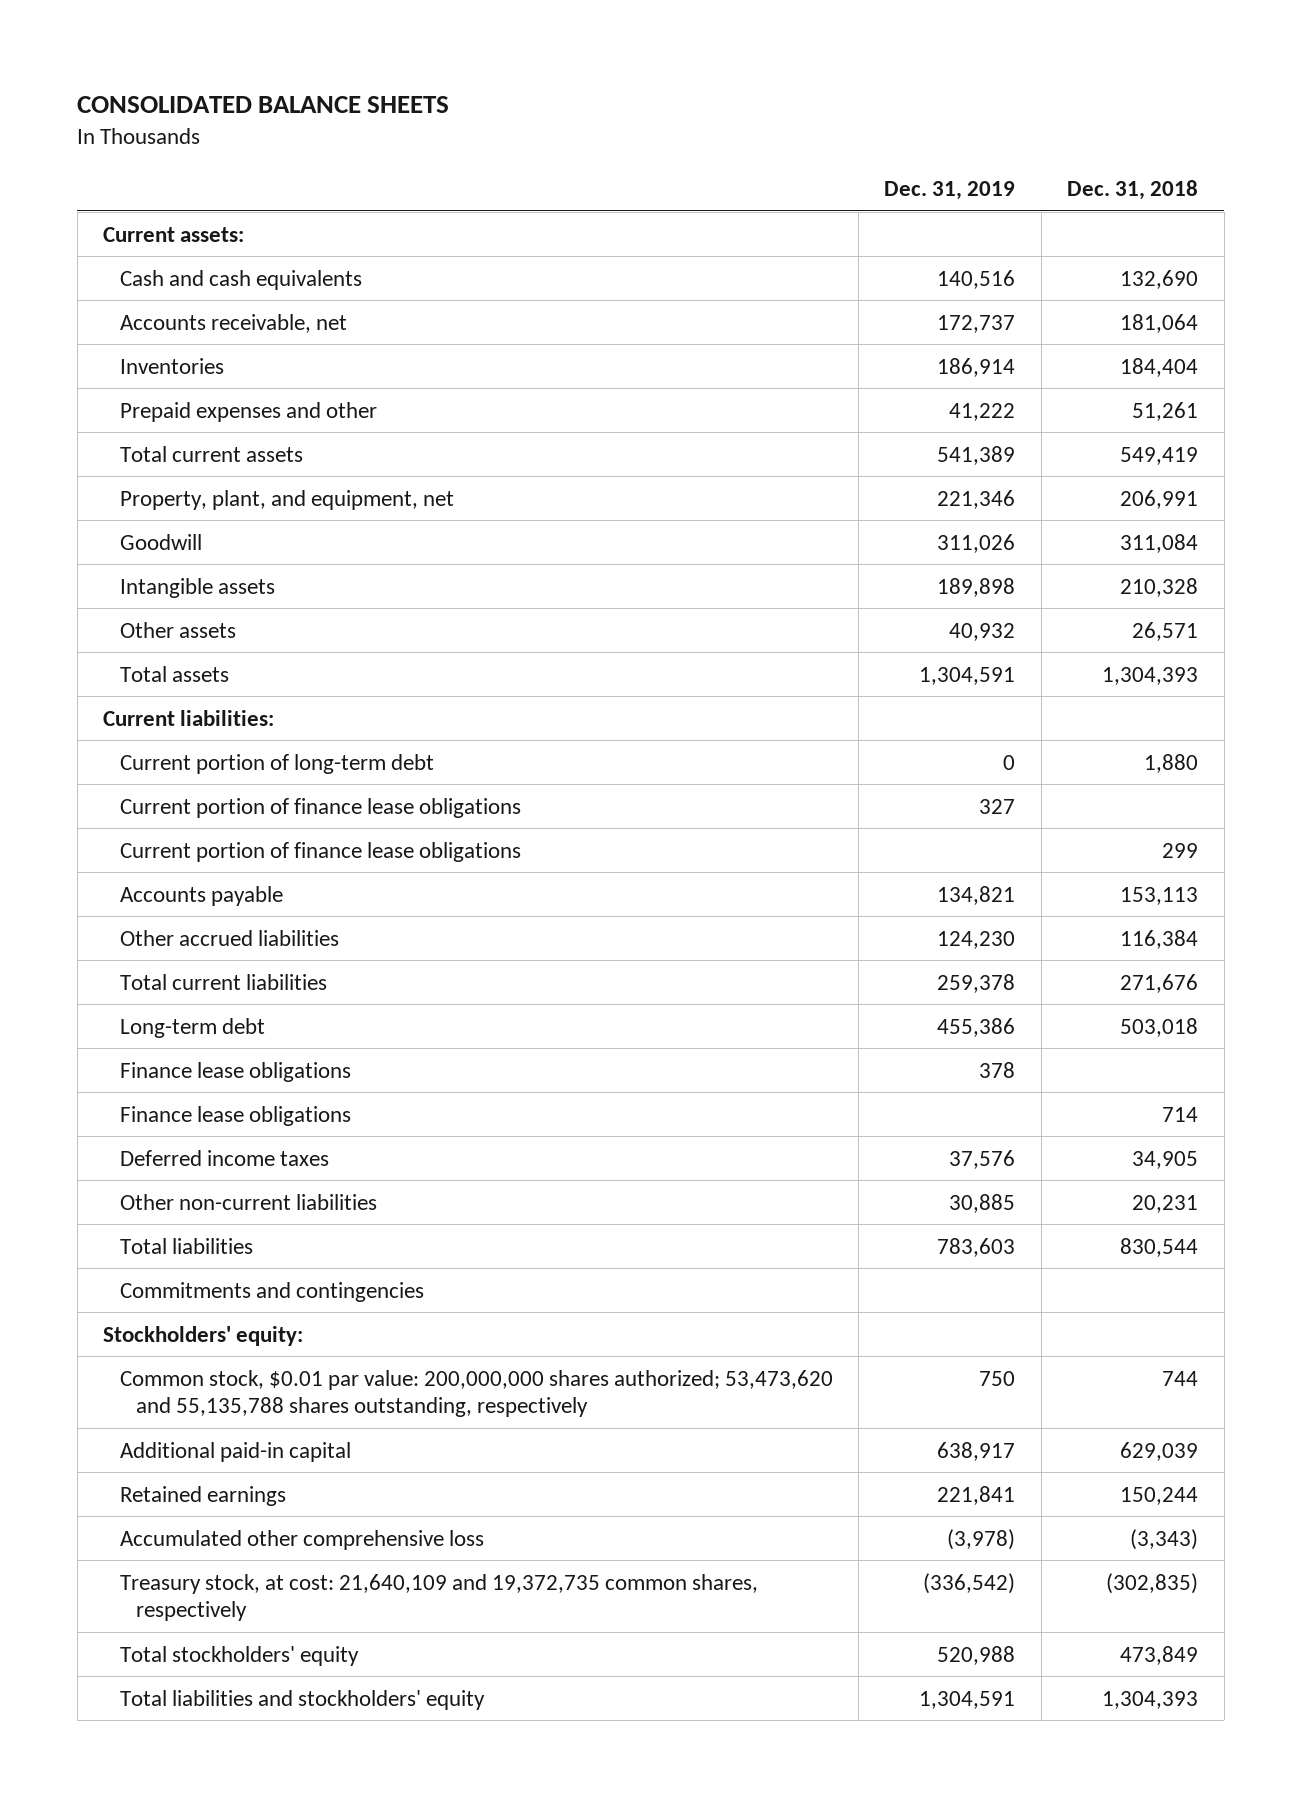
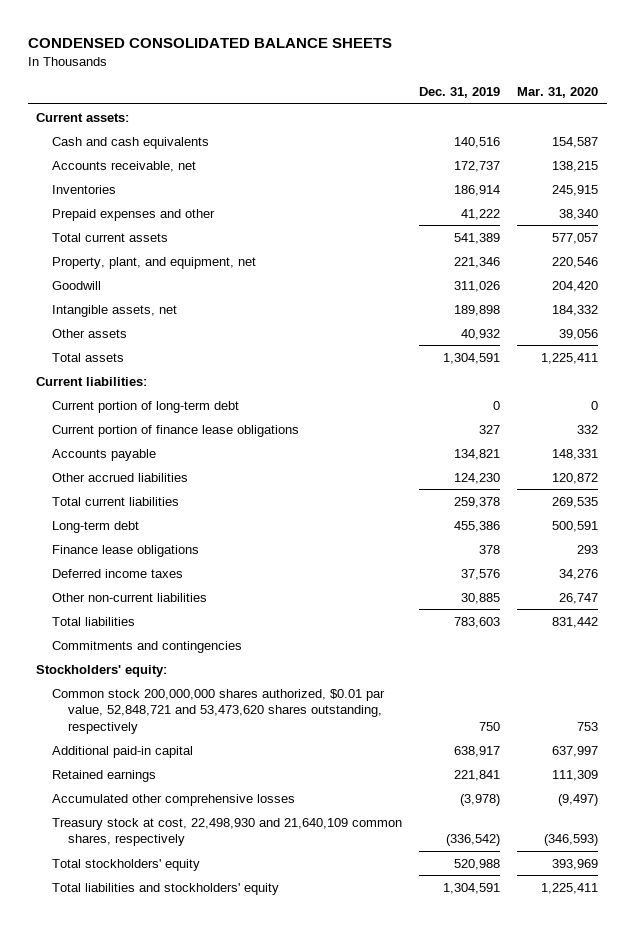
- CONSOLIDATED BALANCE SHEETS
+ CONDENSED CONSOLIDATED BALANCE SHEETS
- | Dec. 31, 2019 | Dec. 31, 2018
+ | Dec. 31, 2019 | Mar. 31, 2020
- Intangible assets | 189,898 | 210,328
+ Intangible assets, net | 189,898 | 184,332
- Current portion of finance lease obligations | | 299
- Finance lease obligations | | 714
- Common stock, $0.01 par value: 200,000,000 shares authorized; 53,473,620 and 55,135,788 shares outstanding, respectively | 750 | 744
+ Common stock 200,000,000 shares authorized, $0.01 par value, 52,848,721 and 53,473,620 shares outstanding, respectively | 750 | 753
- Accumulated other comprehensive loss | (3,978) | (3,343)
- Treasury stock, at cost: 21,640,109 and 19,372,735 common shares, respectively | (336,542) | (302,835)
+ Accumulated other comprehensive losses | (3,978) | (9,497)
+ Treasury stock at cost, 22,498,930 and 21,640,109 common shares, respectively | (336,542) | (346,593)

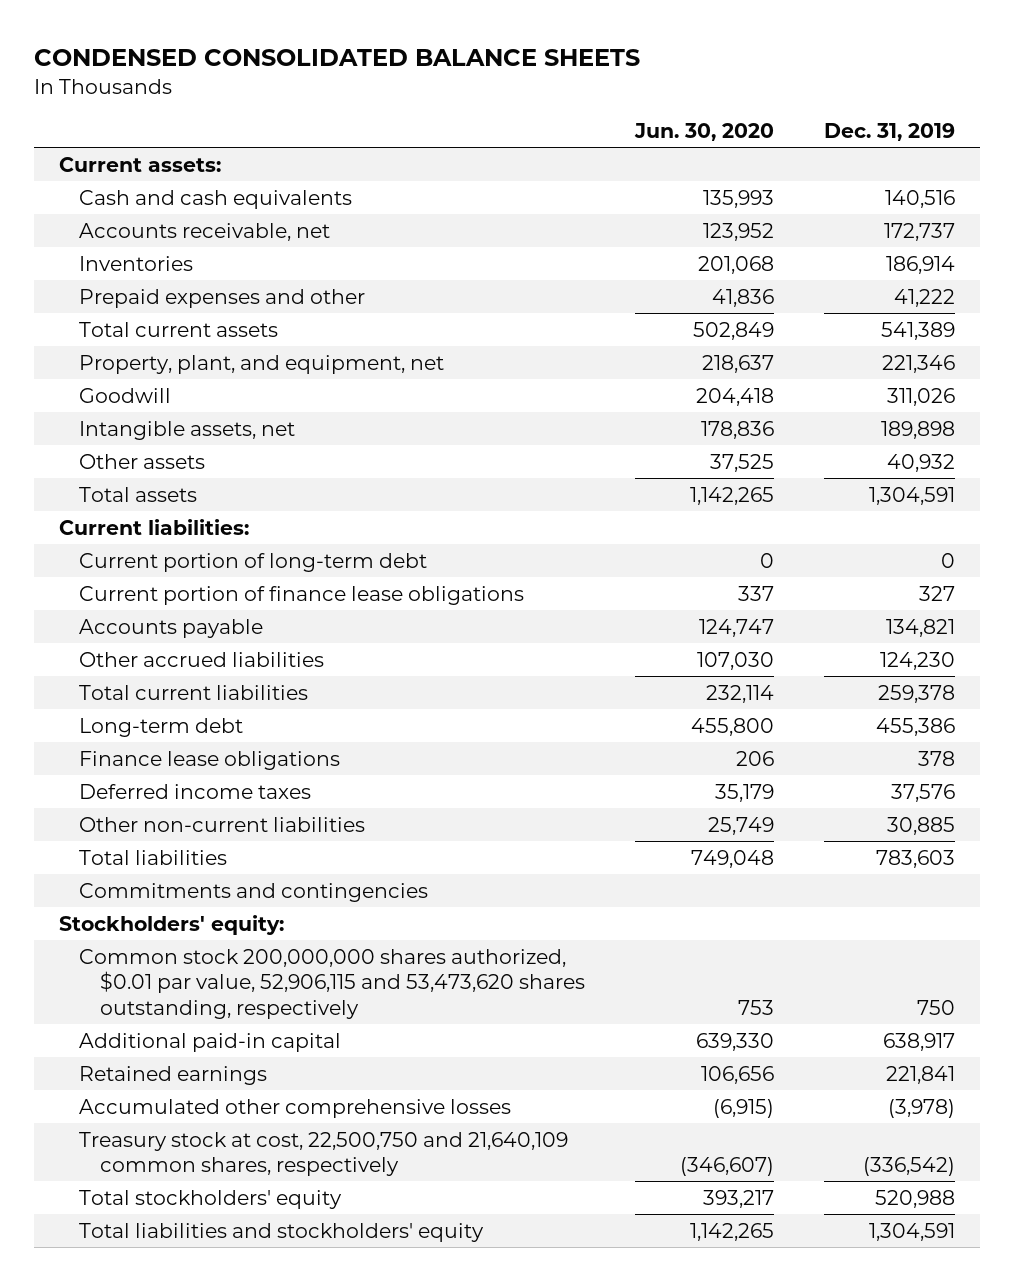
- | Dec. 31, 2019 | Mar. 31, 2020
+ | Jun. 30, 2020 | Dec. 31, 2019
- Common stock 200,000,000 shares authorized, $0.01 par value, 52,848,721 and 53,473,620 shares outstanding, respectively | 750 | 753
+ Common stock 200,000,000 shares authorized, $0.01 par value, 52,906,115 and 53,473,620 shares outstanding, respectively | 753 | 750
- Treasury stock at cost, 22,498,930 and 21,640,109 common shares, respectively | (336,542) | (346,593)
+ Treasury stock at cost, 22,500,750 and 21,640,109 common shares, respectively | (346,607) | (336,542)

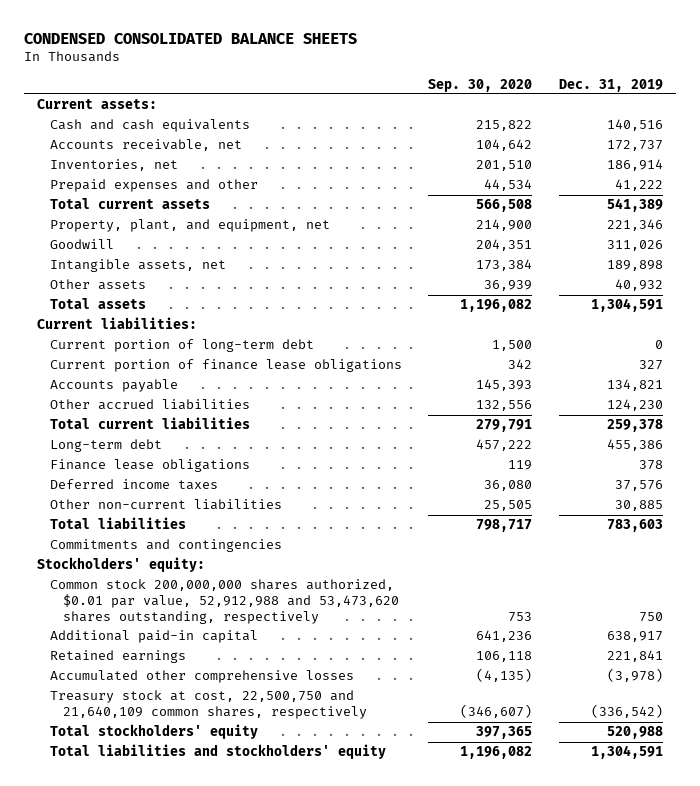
- | Jun. 30, 2020 | Dec. 31, 2019
+ | Sep. 30, 2020 | Dec. 31, 2019
- Inventories | 201,068 | 186,914
+ Inventories, net | 201,510 | 186,914
- Common stock 200,000,000 shares authorized, $0.01 par value, 52,906,115 and 53,473,620 shares outstanding, respectively | 753 | 750
+ Common stock 200,000,000 shares authorized, $0.01 par value, 52,912,988 and 53,473,620 shares outstanding, respectively | 753 | 750

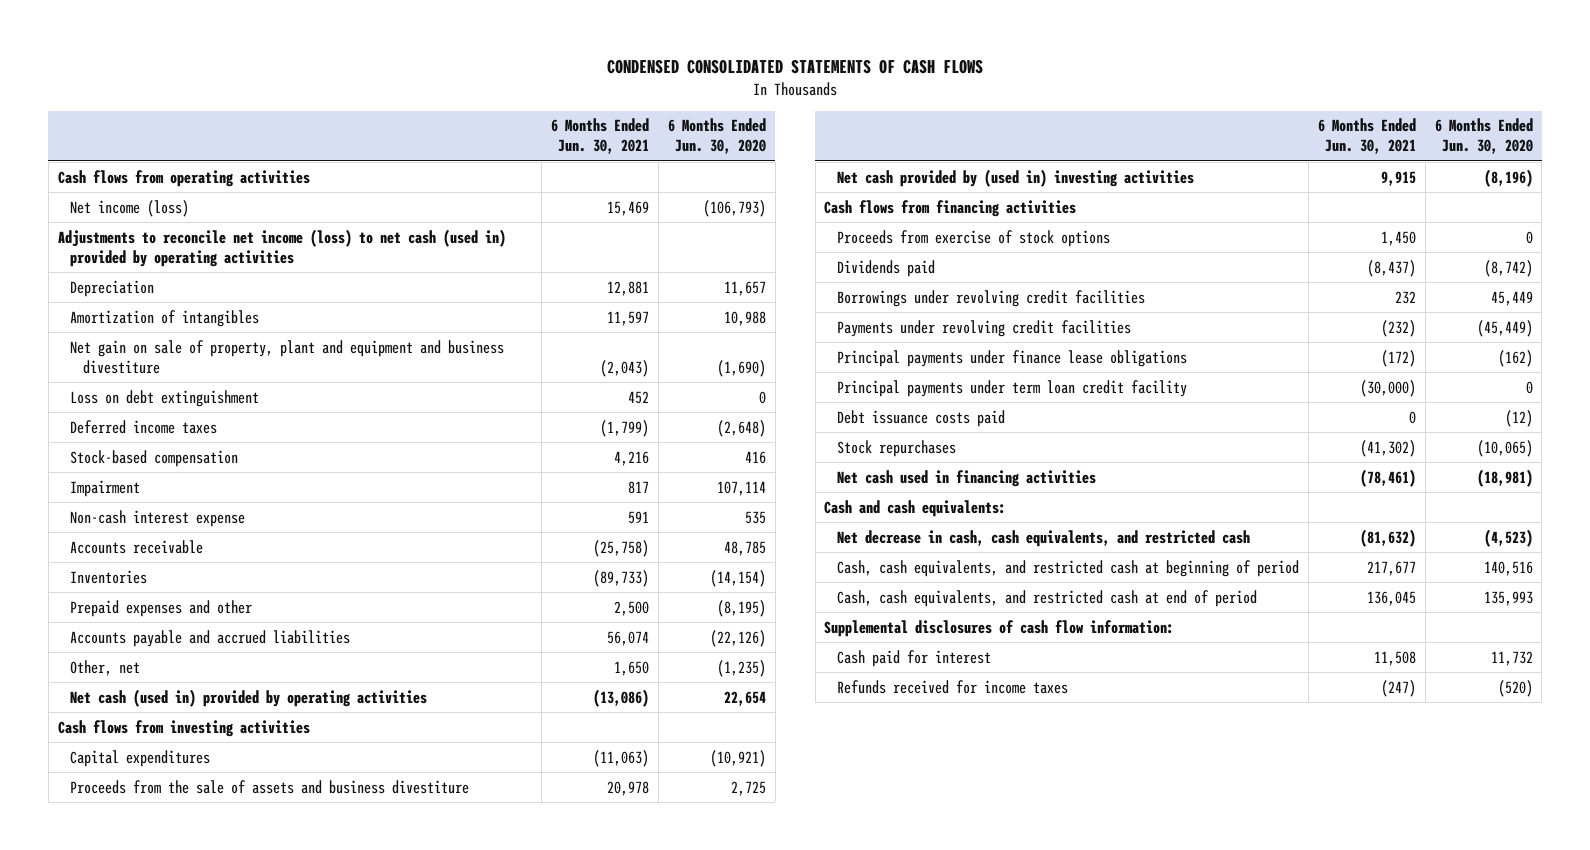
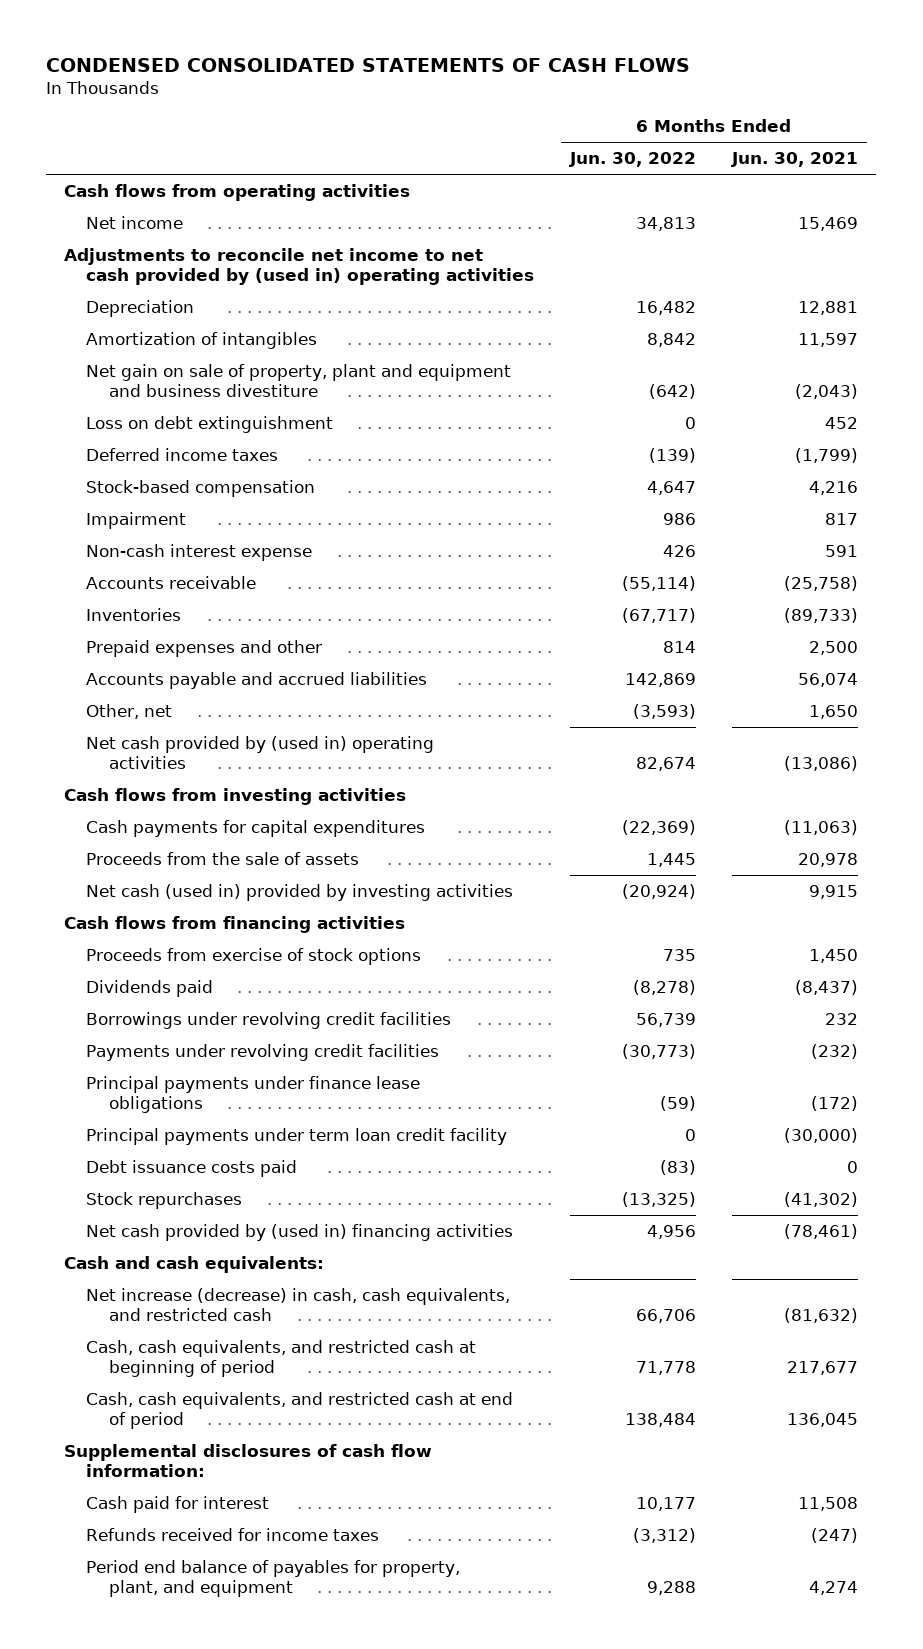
- | 6 Months Ended Jun. 30, 2021 | 6 Months Ended Jun. 30, 2020
+ | 6 Months Ended Jun. 30, 2022 | 6 Months Ended Jun. 30, 2021
- Net income (loss) | 15,469 | (106,793)
- Adjustments to reconcile net income (loss) to net cash (used in) provided by operating activities
+ Net income | 34,813 | 15,469
+ Adjustments to reconcile net income to net cash provided by (used in) operating activities
- Net cash (used in) provided by operating activities | (13,086) | 22,654
+ Net cash provided by (used in) operating activities | 82,674 | (13,086)
- Capital expenditures | (11,063) | (10,921)
- Proceeds from the sale of assets and business divestiture | 20,978 | 2,725
- Net cash provided by (used in) investing activities | 9,915 | (8,196)
+ Cash payments for capital expenditures | (22,369) | (11,063)
+ Proceeds from the sale of assets | 1,445 | 20,978
+ Net cash (used in) provided by investing activities | (20,924) | 9,915
- Net cash used in financing activities | (78,461) | (18,981)
+ Net cash provided by (used in) financing activities | 4,956 | (78,461)
- Net decrease in cash, cash equivalents, and restricted cash | (81,632) | (4,523)
+ Net increase (decrease) in cash, cash equivalents, and restricted cash | 66,706 | (81,632)
+ Period end balance of payables for property, plant, and equipment | 9,288 | 4,274

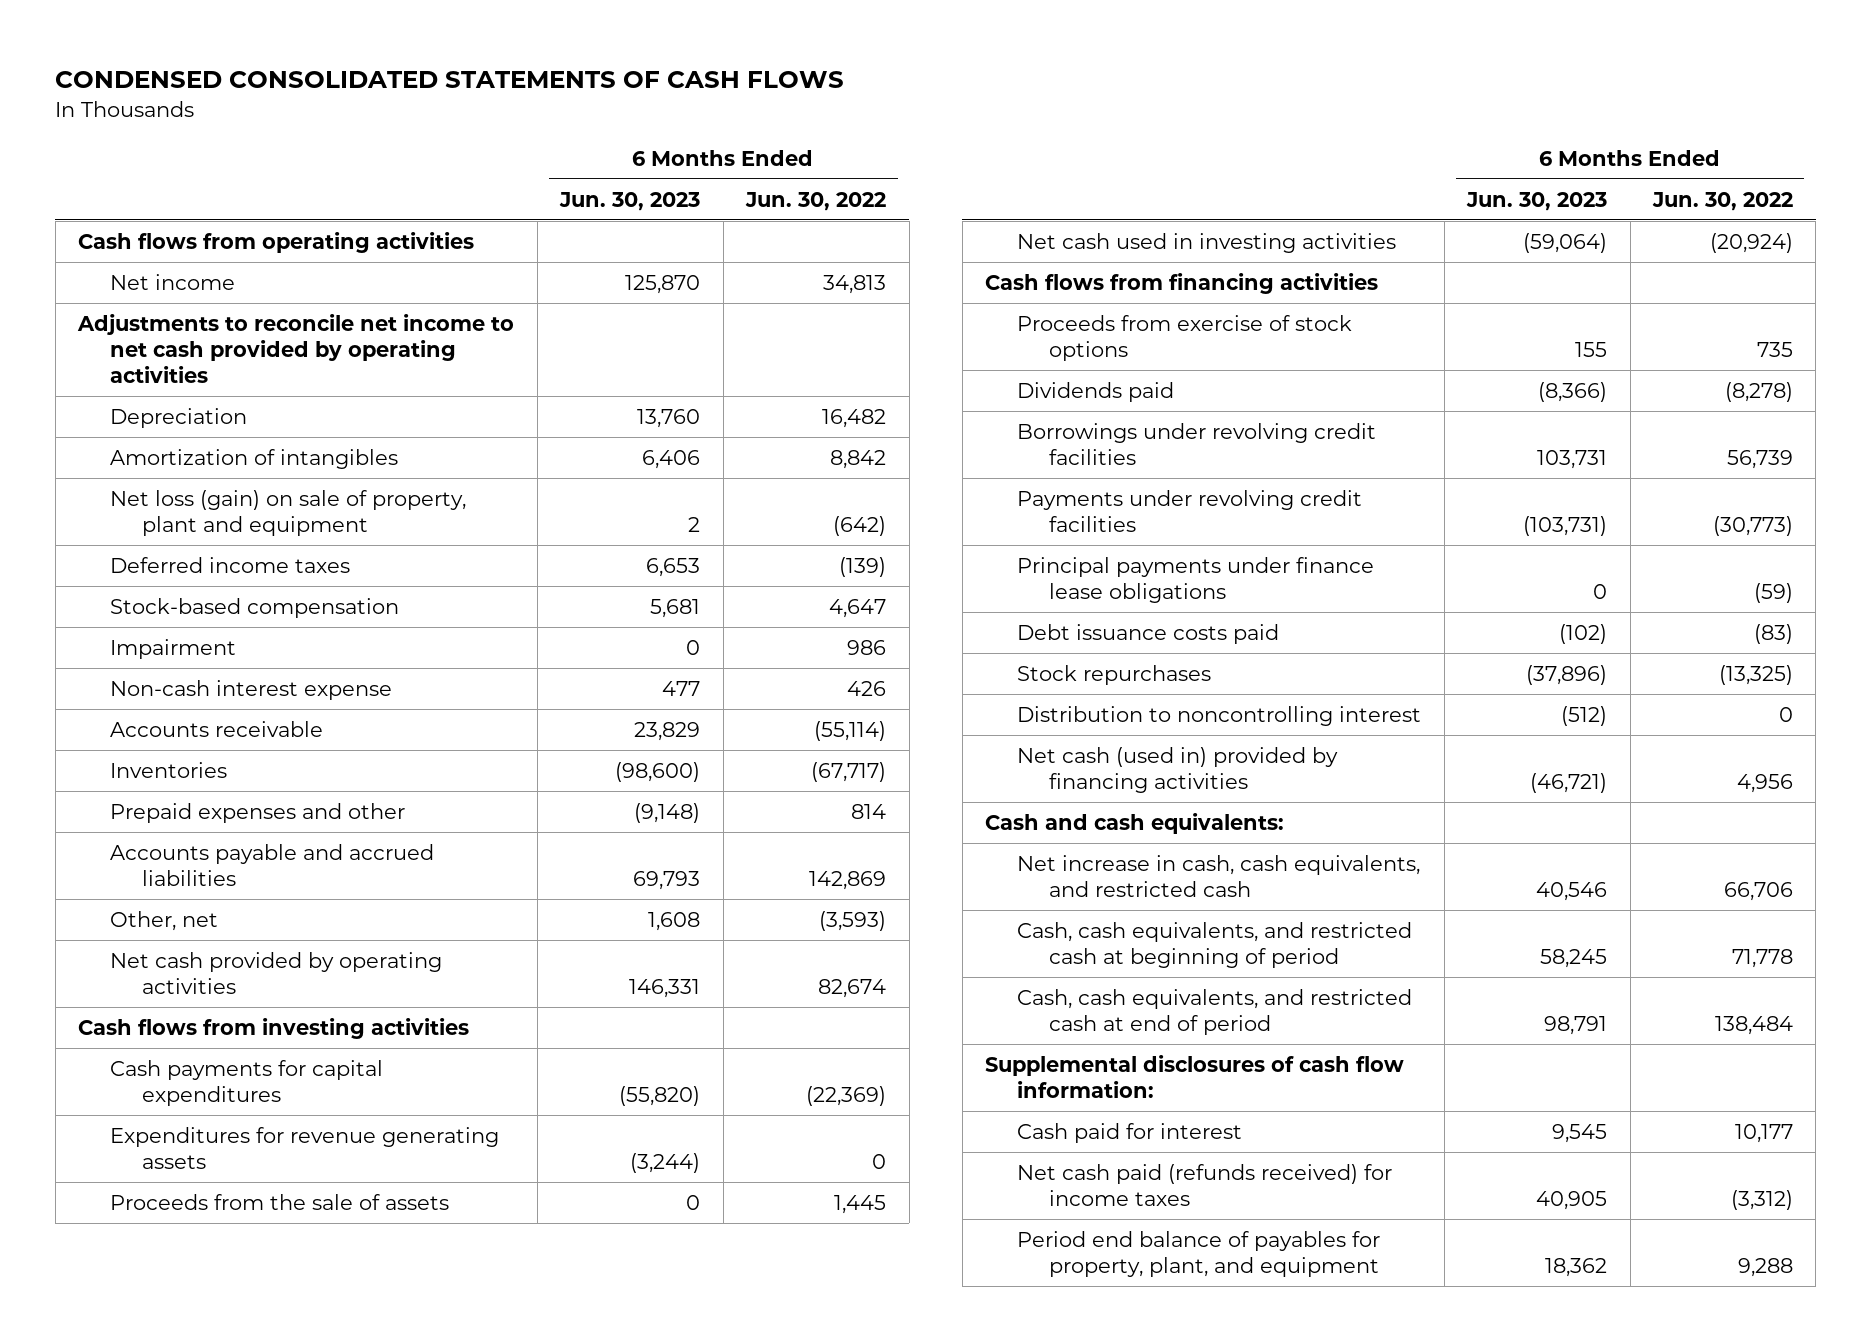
- | 6 Months Ended Jun. 30, 2022 | 6 Months Ended Jun. 30, 2021
+ | 6 Months Ended Jun. 30, 2023 | 6 Months Ended Jun. 30, 2022
- Adjustments to reconcile net income to net cash provided by (used in) operating activities
+ Adjustments to reconcile net income to net cash provided by operating activities
- Net gain on sale of property, plant and equipment and business divestiture | (642) | (2,043)
- Loss on debt extinguishment | 0 | 452
+ Net loss (gain) on sale of property, plant and equipment | 2 | (642)
- Net cash provided by (used in) operating activities | 82,674 | (13,086)
+ Net cash provided by operating activities | 146,331 | 82,674
+ Expenditures for revenue generating assets | (3,244) | 0
- Net cash (used in) provided by investing activities | (20,924) | 9,915
+ Net cash used in investing activities | (59,064) | (20,924)
- Principal payments under term loan credit facility | 0 | (30,000)
- Net cash provided by (used in) financing activities | 4,956 | (78,461)
+ Distribution to noncontrolling interest | (512) | 0
+ Net cash (used in) provided by financing activities | (46,721) | 4,956
- Net increase (decrease) in cash, cash equivalents, and restricted cash | 66,706 | (81,632)
+ Net increase in cash, cash equivalents, and restricted cash | 40,546 | 66,706
- Refunds received for income taxes | (3,312) | (247)
+ Net cash paid (refunds received) for income taxes | 40,905 | (3,312)

